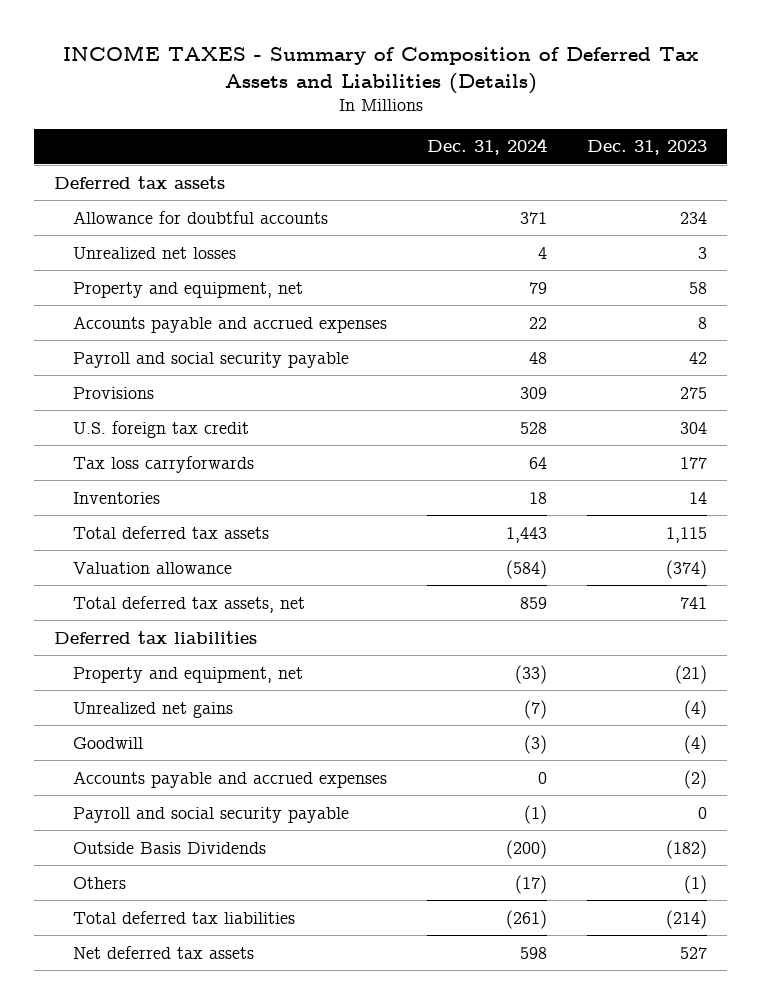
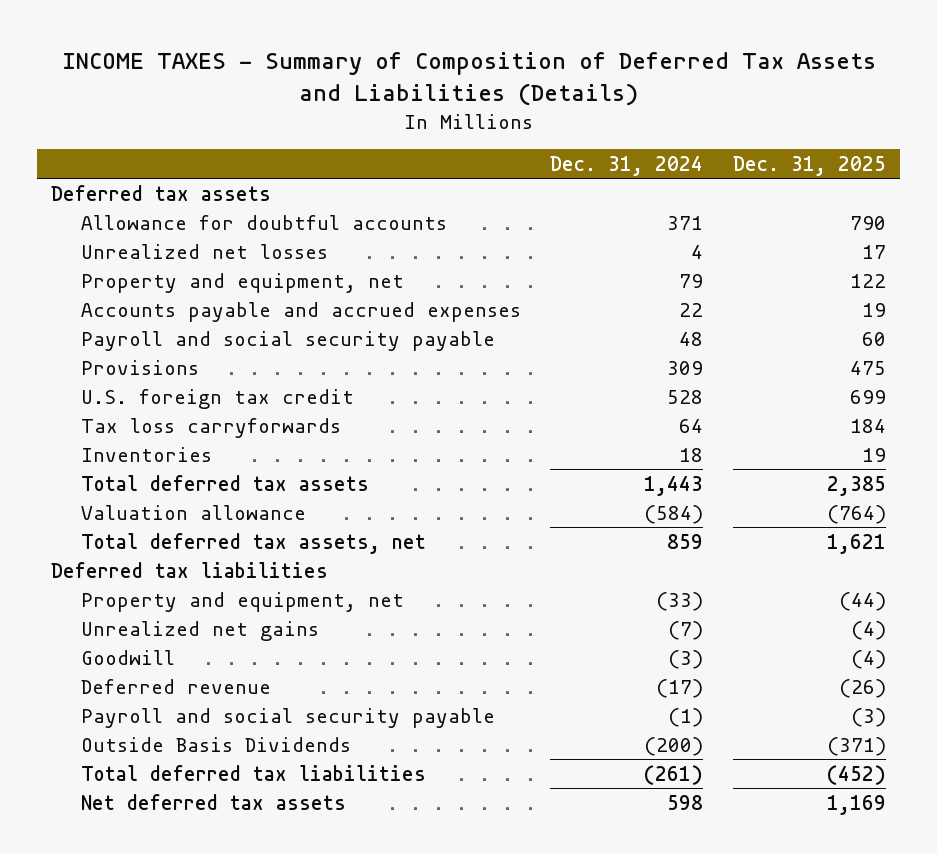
- | Dec. 31, 2024 | Dec. 31, 2023
+ | Dec. 31, 2024 | Dec. 31, 2025
- Accounts payable and accrued expenses | 0 | (2)
+ Deferred revenue | (17) | (26)
- Others | (17) | (1)

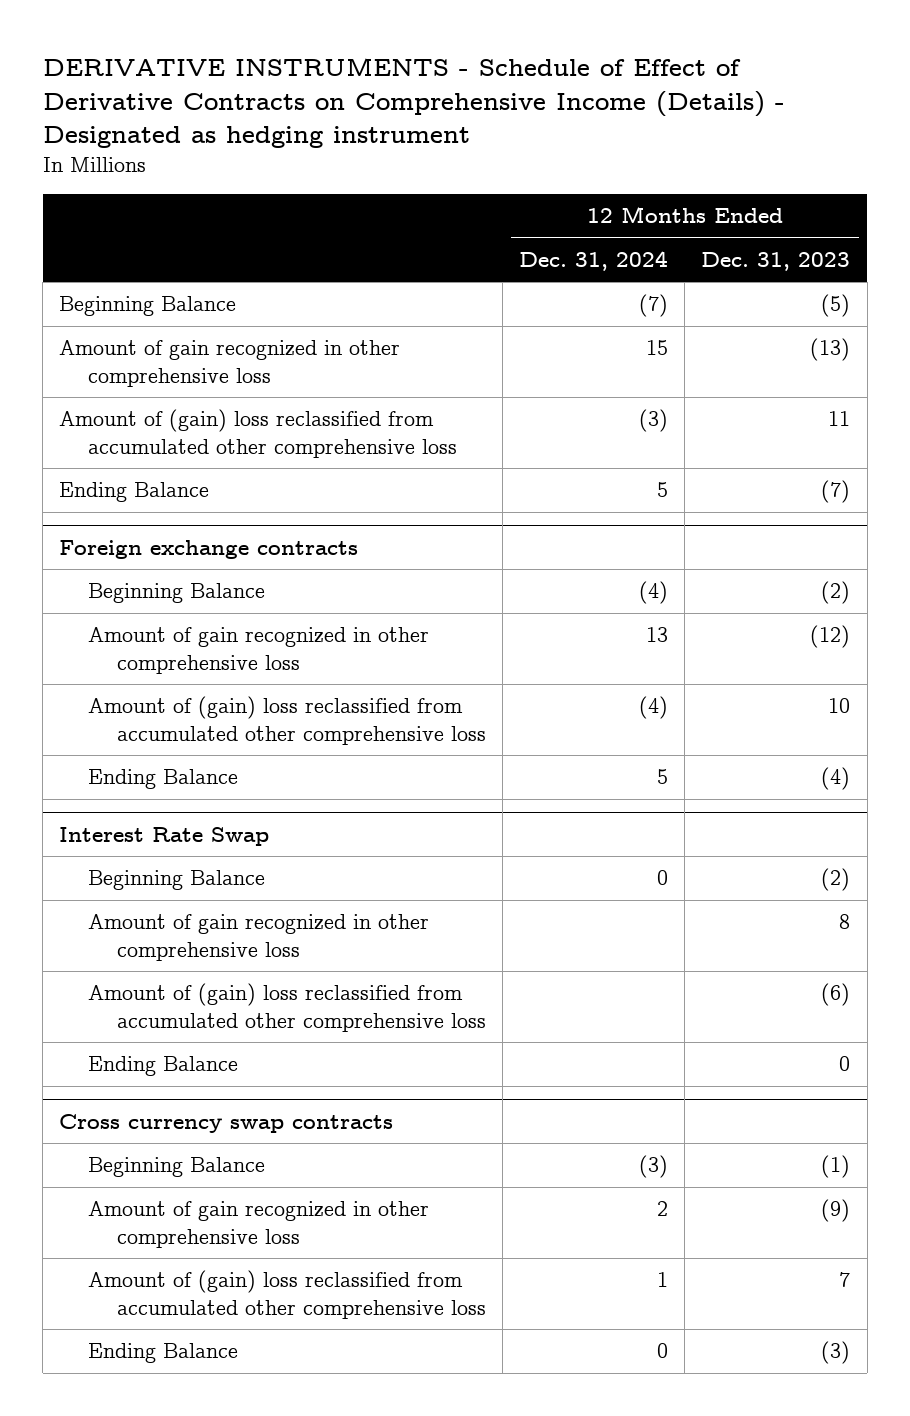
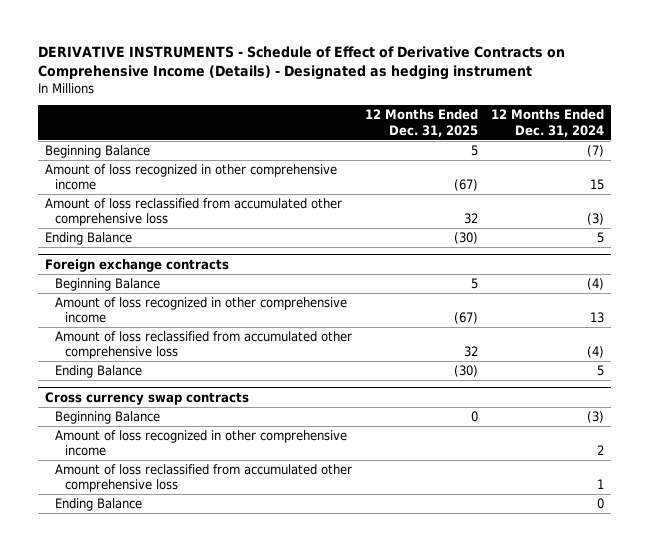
- | 12 Months Ended Dec. 31, 2024 | 12 Months Ended Dec. 31, 2023
+ | 12 Months Ended Dec. 31, 2025 | 12 Months Ended Dec. 31, 2024
- Amount of gain recognized in other comprehensive loss | 15 | (13)
- Amount of (gain) loss reclassified from accumulated other comprehensive loss | (3) | 11
+ Amount of loss recognized in other comprehensive income | (67) | 15
+ Amount of loss reclassified from accumulated other comprehensive loss | 32 | (3)
@ Foreign exchange contracts
- Amount of gain recognized in other comprehensive loss | 13 | (12)
- Amount of (gain) loss reclassified from accumulated other comprehensive loss | (4) | 10
+ Amount of loss recognized in other comprehensive income | (67) | 13
+ Amount of loss reclassified from accumulated other comprehensive loss | 32 | (4)
- Interest Rate Swap
- Beginning Balance | 0 | (2)
- Amount of gain recognized in other comprehensive loss | | 8
- Amount of (gain) loss reclassified from accumulated other comprehensive loss | | (6)
- Ending Balance | | 0
@ Cross currency swap contracts
- Amount of gain recognized in other comprehensive loss | 2 | (9)
- Amount of (gain) loss reclassified from accumulated other comprehensive loss | 1 | 7
+ Amount of loss recognized in other comprehensive income | | 2
+ Amount of loss reclassified from accumulated other comprehensive loss | | 1

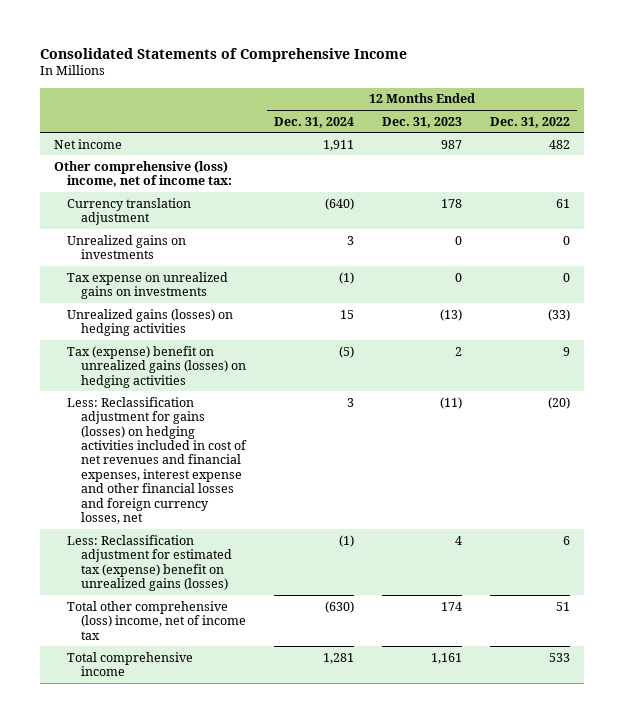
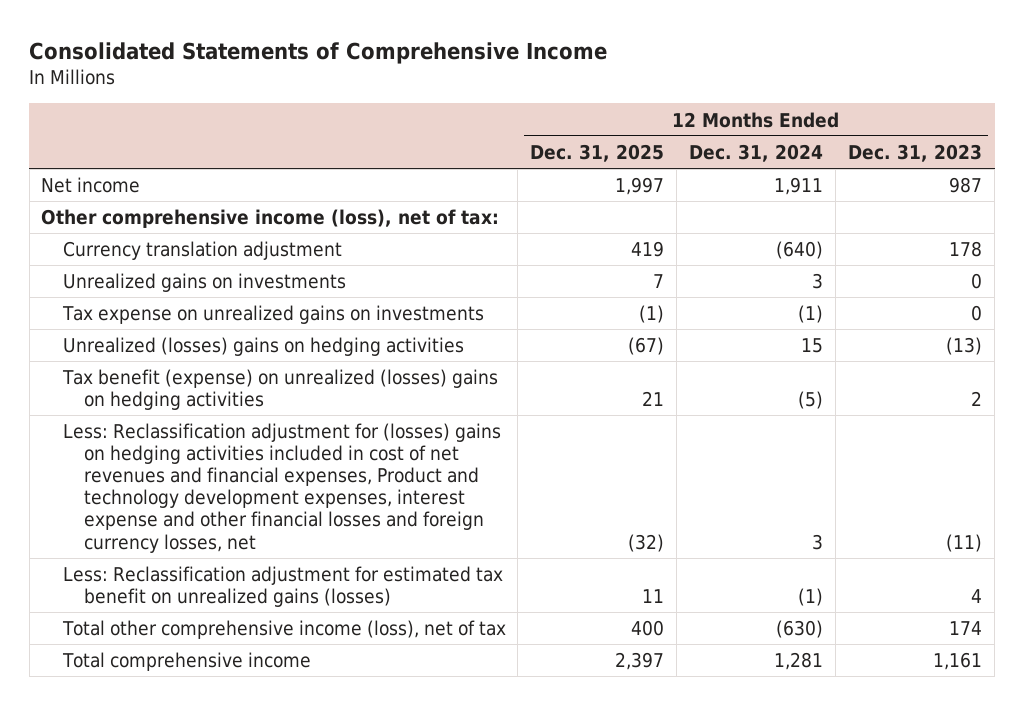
- | 12 Months Ended Dec. 31, 2024 | 12 Months Ended Dec. 31, 2023 | 12 Months Ended Dec. 31, 2022
+ | 12 Months Ended Dec. 31, 2025 | 12 Months Ended Dec. 31, 2024 | 12 Months Ended Dec. 31, 2023
- Other comprehensive (loss) income, net of income tax:
+ Other comprehensive income (loss), net of tax:
- Unrealized gains (losses) on hedging activities | 15 | (13) | (33)
- Tax (expense) benefit on unrealized gains (losses) on hedging activities | (5) | 2 | 9
- Less: Reclassification adjustment for gains (losses) on hedging activities included in cost of net revenues and financial expenses, interest expense and other financial losses and foreign currency losses, net | 3 | (11) | (20)
- Less: Reclassification adjustment for estimated tax (expense) benefit on unrealized gains (losses) | (1) | 4 | 6
- Total other comprehensive (loss) income, net of income tax | (630) | 174 | 51
+ Unrealized (losses) gains on hedging activities | (67) | 15 | (13)
+ Tax benefit (expense) on unrealized (losses) gains on hedging activities | 21 | (5) | 2
+ Less: Reclassification adjustment for (losses) gains on hedging activities included in cost of net revenues and financial expenses, Product and technology development expenses, interest expense and other financial losses and foreign currency losses, net | (32) | 3 | (11)
+ Less: Reclassification adjustment for estimated tax benefit on unrealized gains (losses) | 11 | (1) | 4
+ Total other comprehensive income (loss), net of tax | 400 | (630) | 174

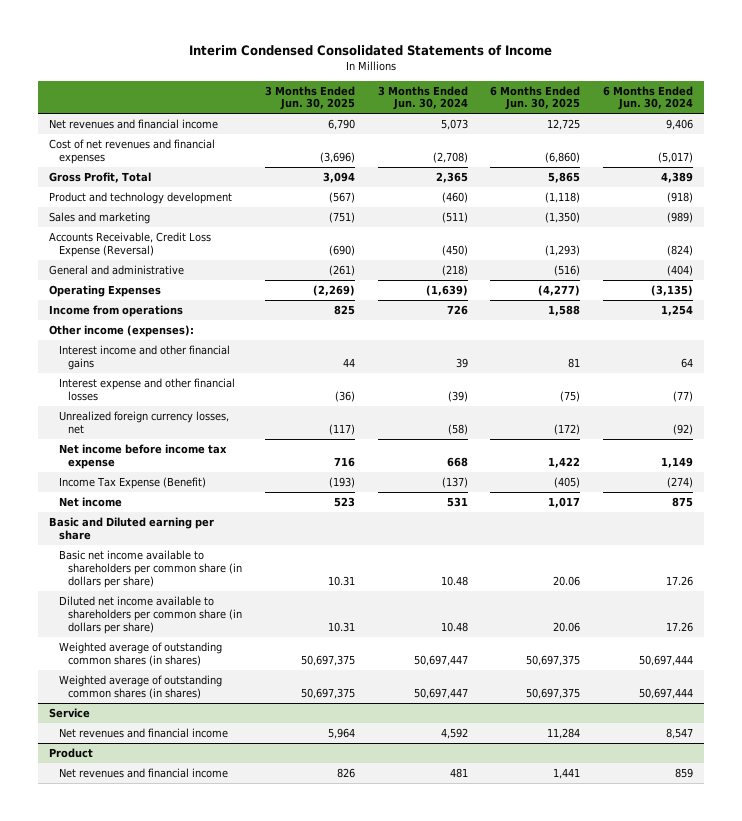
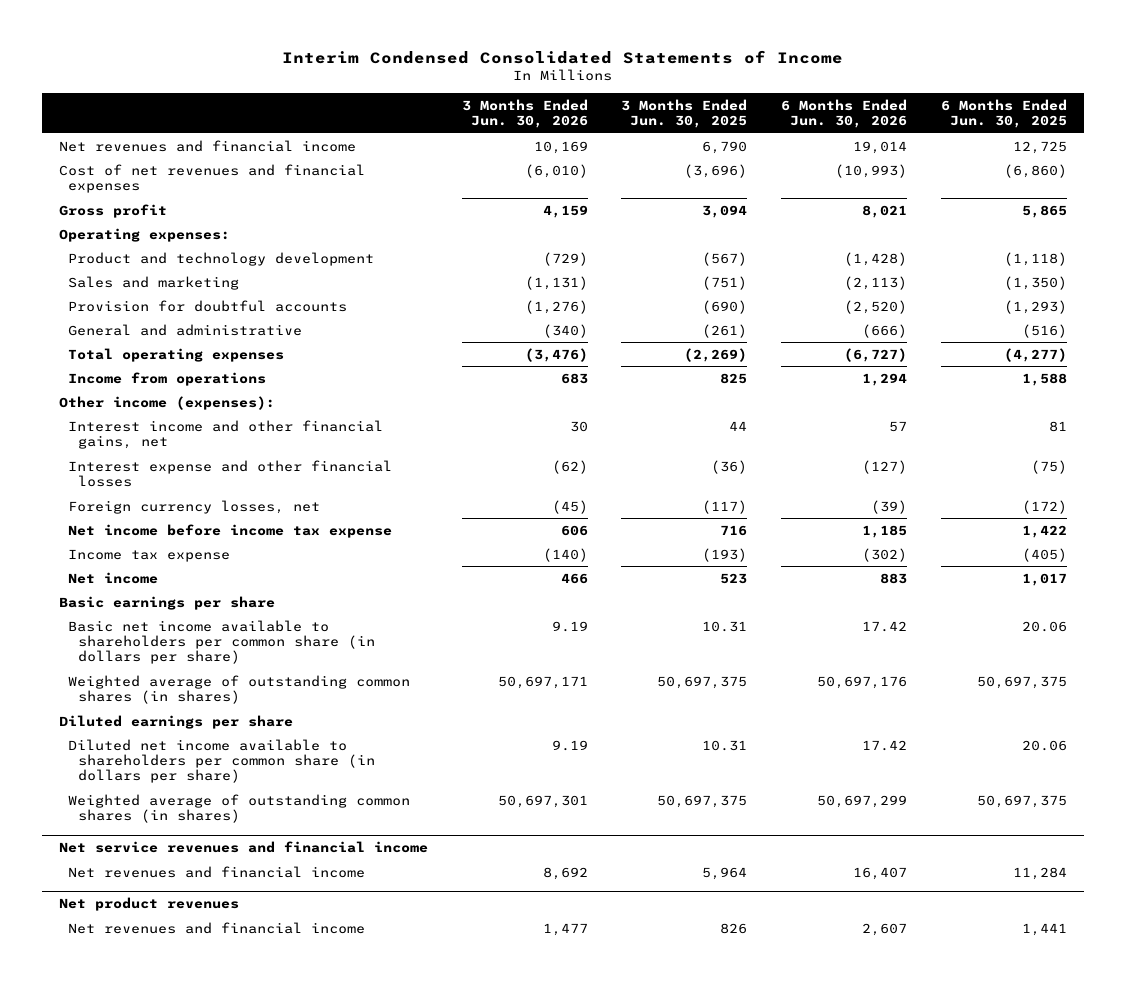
- | 3 Months Ended Jun. 30, 2025 | 3 Months Ended Jun. 30, 2024 | 6 Months Ended Jun. 30, 2025 | 6 Months Ended Jun. 30, 2024
+ | 3 Months Ended Jun. 30, 2026 | 3 Months Ended Jun. 30, 2025 | 6 Months Ended Jun. 30, 2026 | 6 Months Ended Jun. 30, 2025
- Gross Profit, Total | 3,094 | 2,365 | 5,865 | 4,389
+ Gross profit | 4,159 | 3,094 | 8,021 | 5,865
+ Operating expenses:
- Accounts Receivable, Credit Loss Expense (Reversal) | (690) | (450) | (1,293) | (824)
+ Provision for doubtful accounts | (1,276) | (690) | (2,520) | (1,293)
- Operating Expenses | (2,269) | (1,639) | (4,277) | (3,135)
+ Total operating expenses | (3,476) | (2,269) | (6,727) | (4,277)
- Interest income and other financial gains | 44 | 39 | 81 | 64
+ Interest income and other financial gains, net | 30 | 44 | 57 | 81
- Unrealized foreign currency losses, net | (117) | (58) | (172) | (92)
+ Foreign currency losses, net | (45) | (117) | (39) | (172)
- Income Tax Expense (Benefit) | (193) | (137) | (405) | (274)
+ Income tax expense | (140) | (193) | (302) | (405)
- Basic and Diluted earning per share
+ Basic earnings per share
+ Diluted earnings per share
moved down: Diluted net income available to shareholders per common share (in dollars per share) | 9.19 | 10.31 | 17.42 | 20.06
- Service
+ Net service revenues and financial income
- Product
+ Net product revenues

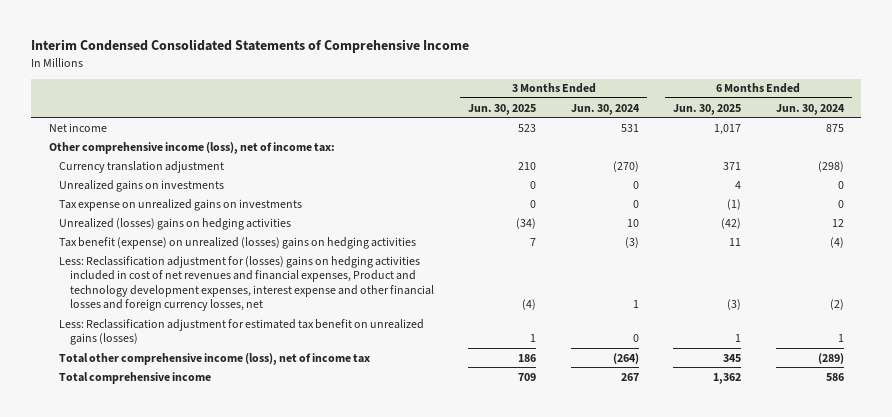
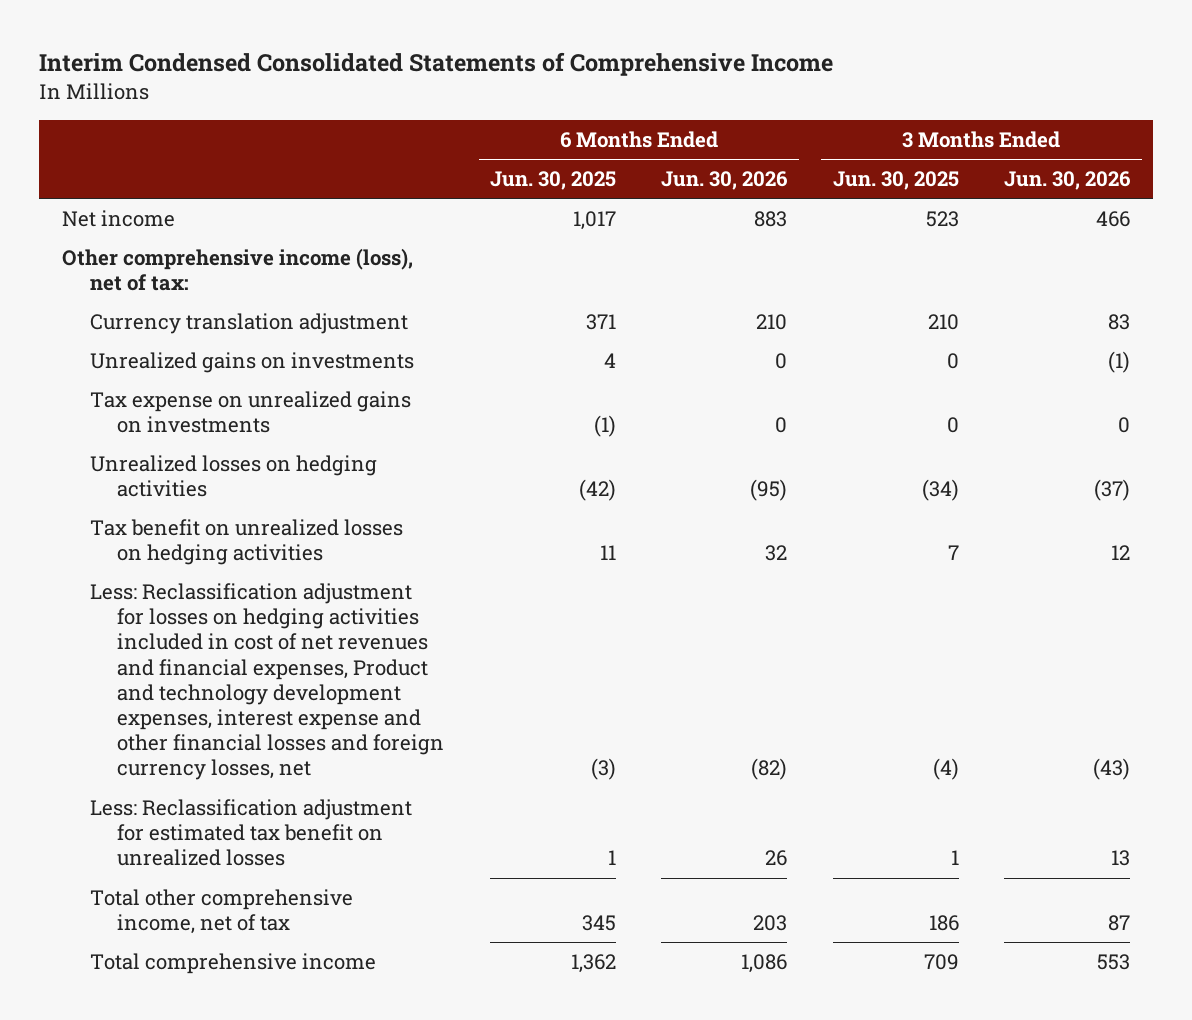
- | 3 Months Ended Jun. 30, 2025 | 3 Months Ended Jun. 30, 2024 | 6 Months Ended Jun. 30, 2025 | 6 Months Ended Jun. 30, 2024
+ | 6 Months Ended Jun. 30, 2025 | 6 Months Ended Jun. 30, 2026 | 3 Months Ended Jun. 30, 2025 | 3 Months Ended Jun. 30, 2026
- Other comprehensive income (loss), net of income tax:
+ Other comprehensive income (loss), net of tax:
- Unrealized (losses) gains on hedging activities | (34) | 10 | (42) | 12
- Tax benefit (expense) on unrealized (losses) gains on hedging activities | 7 | (3) | 11 | (4)
- Less: Reclassification adjustment for (losses) gains on hedging activities included in cost of net revenues and financial expenses, Product and technology development expenses, interest expense and other financial losses and foreign currency losses, net | (4) | 1 | (3) | (2)
- Less: Reclassification adjustment for estimated tax benefit on unrealized gains (losses) | 1 | 0 | 1 | 1
- Total other comprehensive income (loss), net of income tax | 186 | (264) | 345 | (289)
+ Unrealized losses on hedging activities | (42) | (95) | (34) | (37)
+ Tax benefit on unrealized losses on hedging activities | 11 | 32 | 7 | 12
+ Less: Reclassification adjustment for losses on hedging activities included in cost of net revenues and financial expenses, Product and technology development expenses, interest expense and other financial losses and foreign currency losses, net | (3) | (82) | (4) | (43)
+ Less: Reclassification adjustment for estimated tax benefit on unrealized losses | 1 | 26 | 1 | 13
+ Total other comprehensive income, net of tax | 345 | 203 | 186 | 87

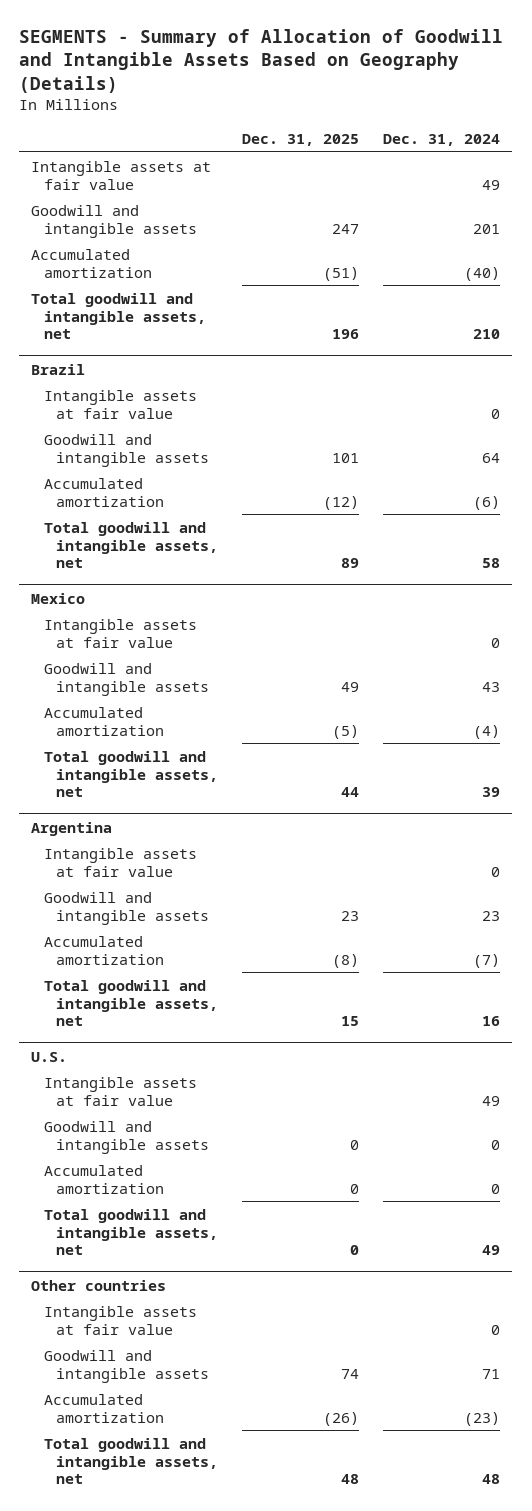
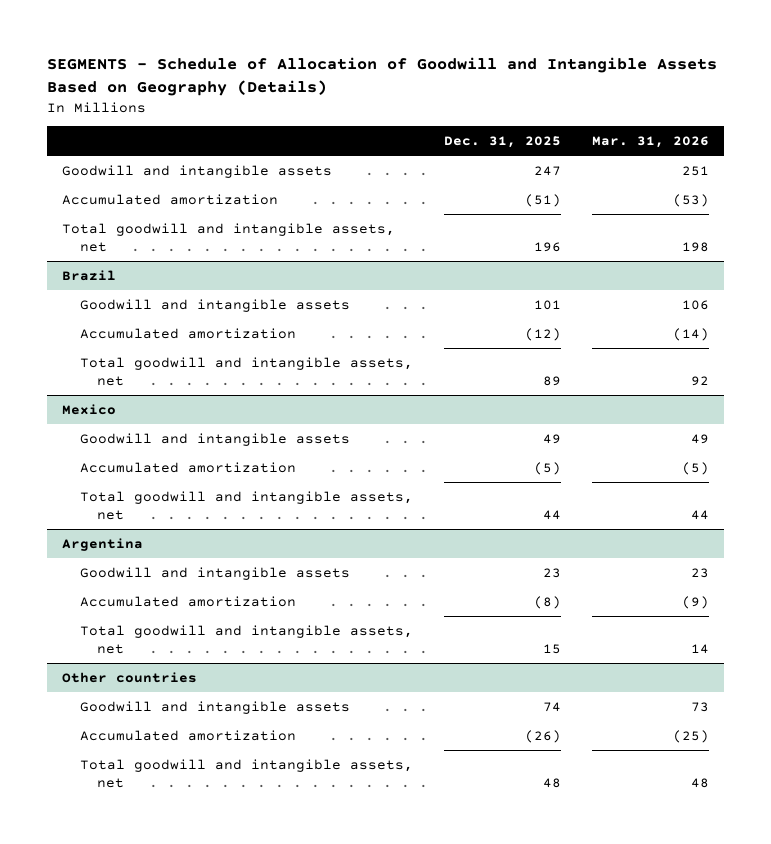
- SEGMENTS - Summary of Allocation of Goodwill and Intangible Assets Based on Geography (Details)
+ SEGMENTS - Schedule of Allocation of Goodwill and Intangible Assets Based on Geography (Details)
- | Dec. 31, 2025 | Dec. 31, 2024
+ | Dec. 31, 2025 | Mar. 31, 2026
- Intangible assets at fair value | | 49
@ Brazil
- Intangible assets at fair value | | 0
@ Mexico
- Intangible assets at fair value | | 0
@ Argentina
- Intangible assets at fair value | | 0
- U.S.
- Intangible assets at fair value | | 49
- Goodwill and intangible assets | 0 | 0
- Accumulated amortization | 0 | 0
- Total goodwill and intangible assets, net | 0 | 49
@ Other countries
- Intangible assets at fair value | | 0

